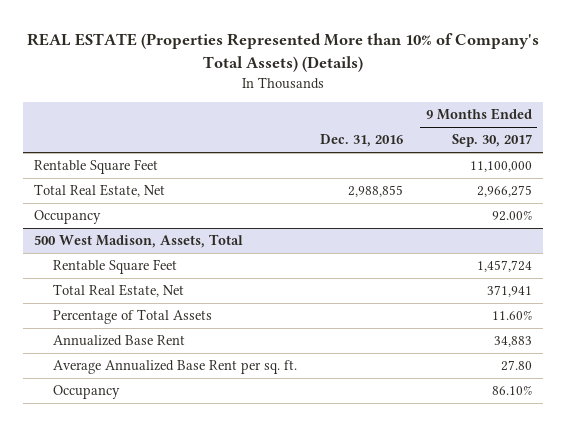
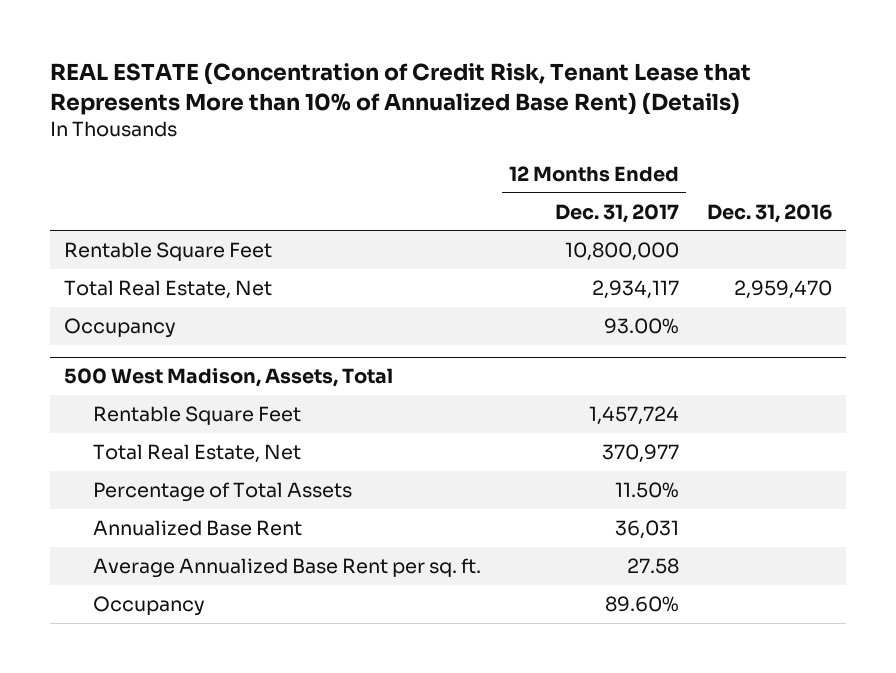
- REAL ESTATE (Properties Represented More than 10% of Company's Total Assets) (Details)
+ REAL ESTATE (Concentration of Credit Risk, Tenant Lease that Represents More than 10% of Annualized Base Rent) (Details)
- | Dec. 31, 2016 | 9 Months Ended Sep. 30, 2017
+ | 12 Months Ended Dec. 31, 2017 | Dec. 31, 2016
- Total Real Estate, Net | 2,988,855 | 2,966,275
+ Total Real Estate, Net | 2,934,117 | 2,959,470

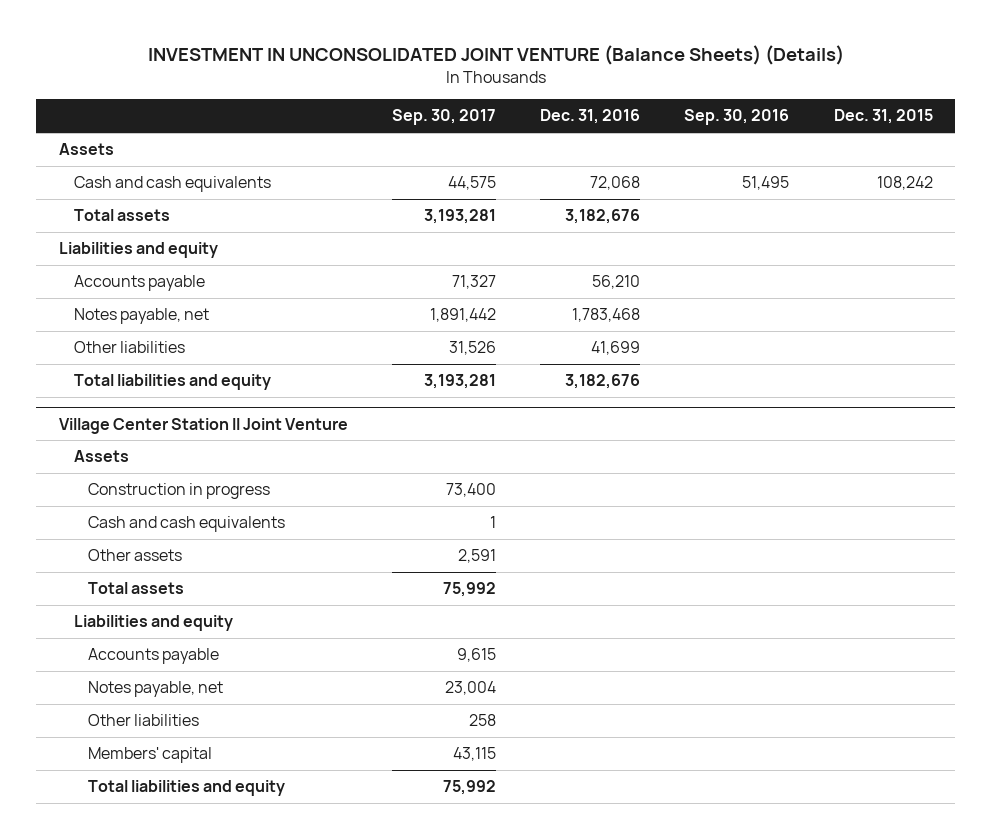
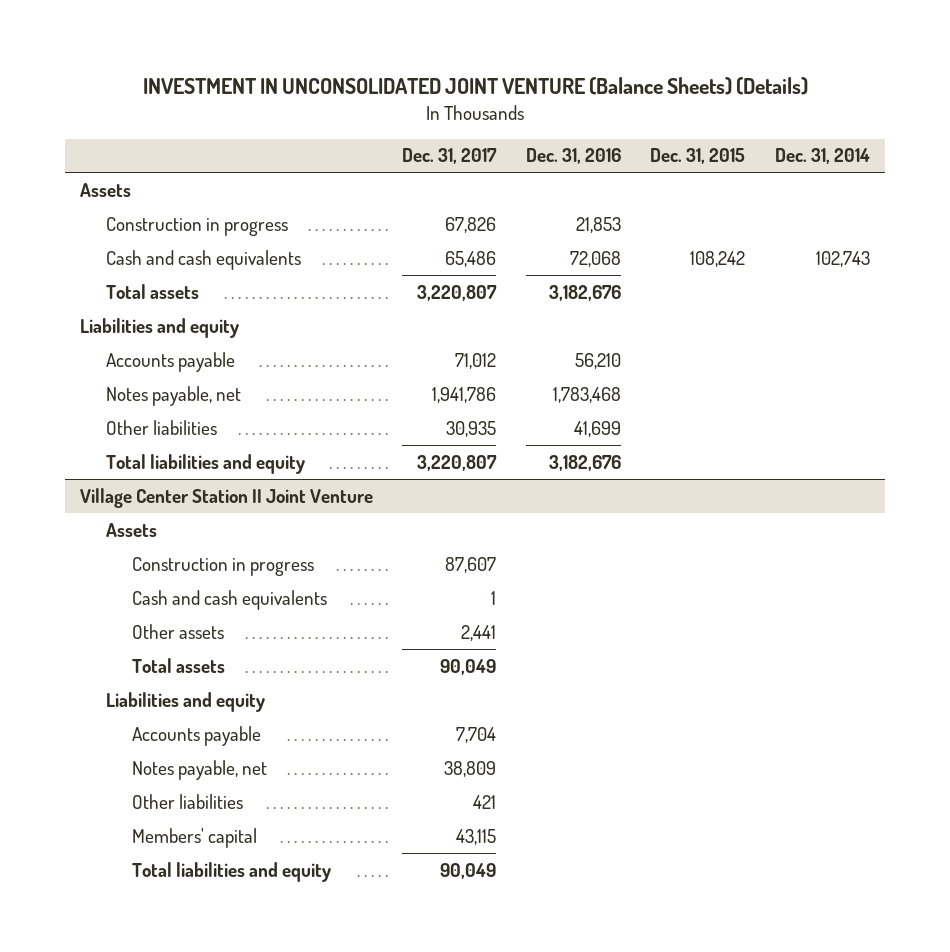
- | Sep. 30, 2017 | Dec. 31, 2016 | Sep. 30, 2016 | Dec. 31, 2015
+ | Dec. 31, 2017 | Dec. 31, 2016 | Dec. 31, 2015 | Dec. 31, 2014
+ Construction in progress | 67,826 | 21,853 | |

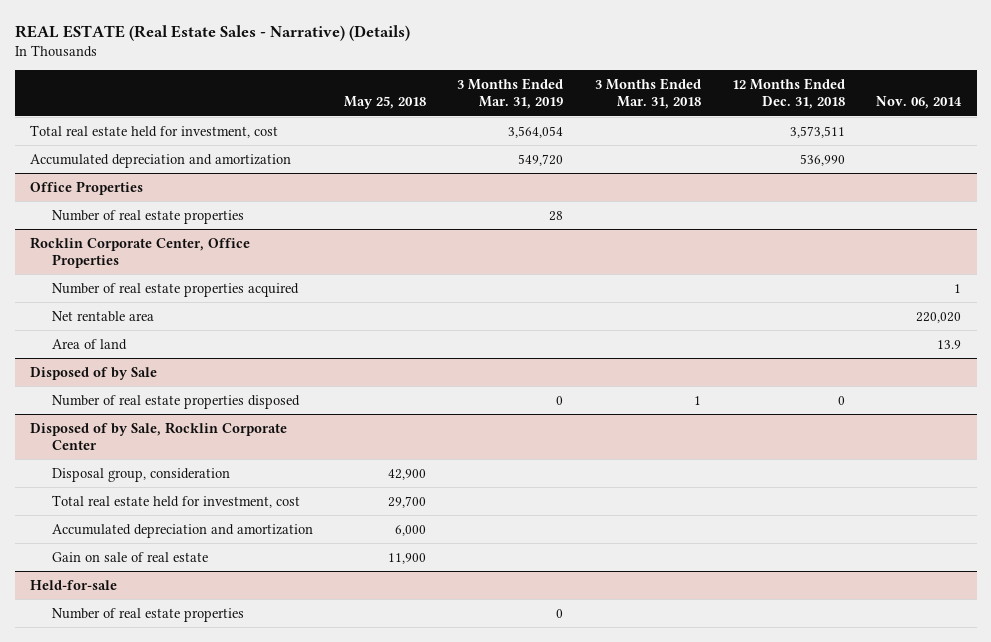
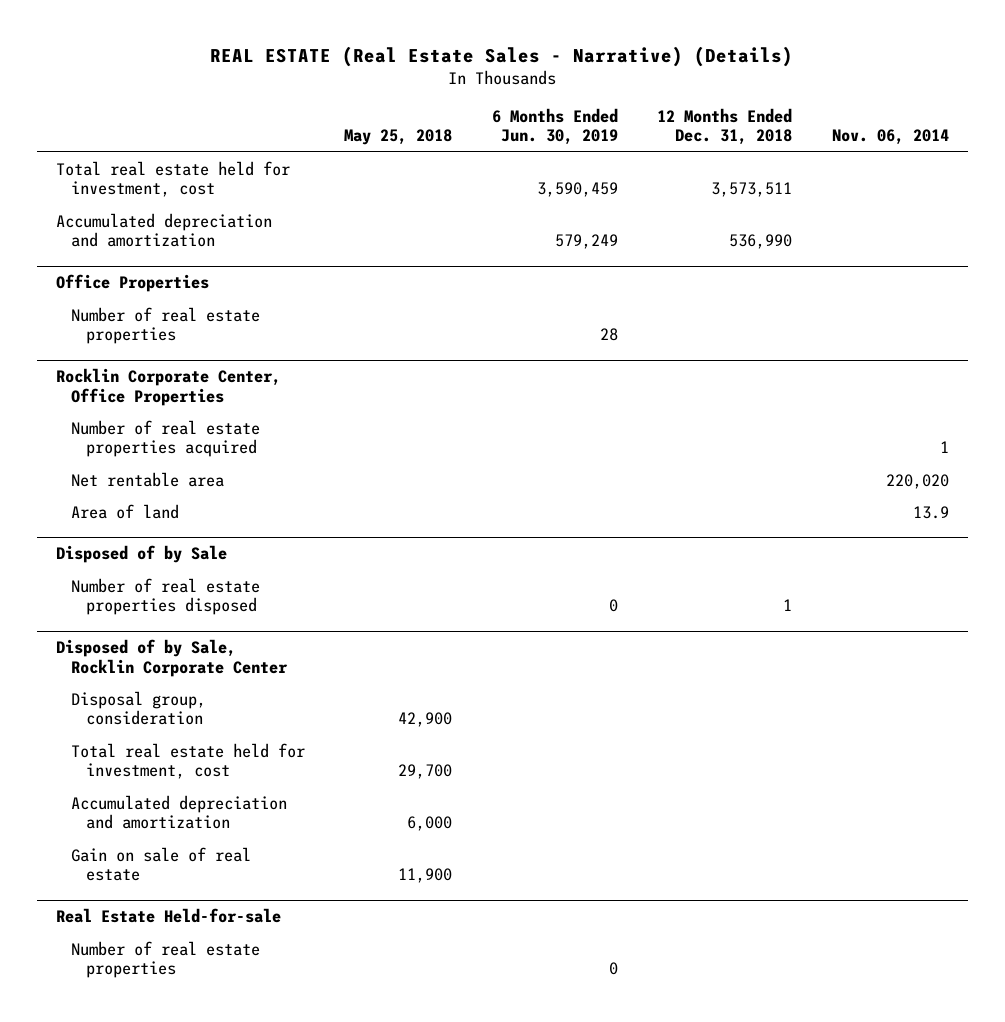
- | May 25, 2018 | 3 Months Ended Mar. 31, 2019 | 3 Months Ended Mar. 31, 2018 | 12 Months Ended Dec. 31, 2018 | Nov. 06, 2014
+ | May 25, 2018 | 6 Months Ended Jun. 30, 2019 | 12 Months Ended Dec. 31, 2018 | Nov. 06, 2014
@ Disposed of by Sale
- Number of real estate properties disposed | | 0 | 1 | 0 |
+ Number of real estate properties disposed | | 0 | 1 |
- Held-for-sale
+ Real Estate Held-for-sale

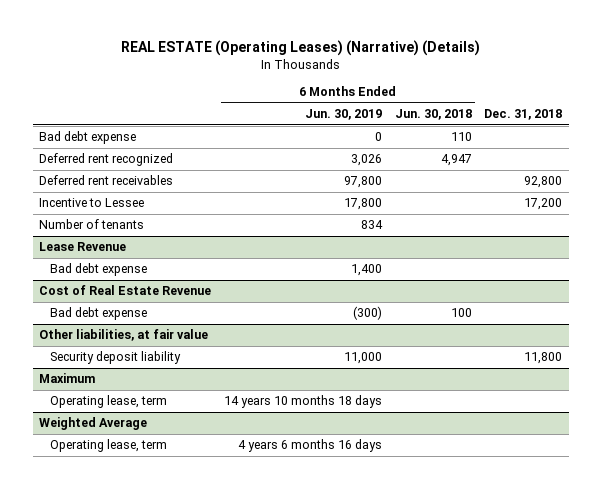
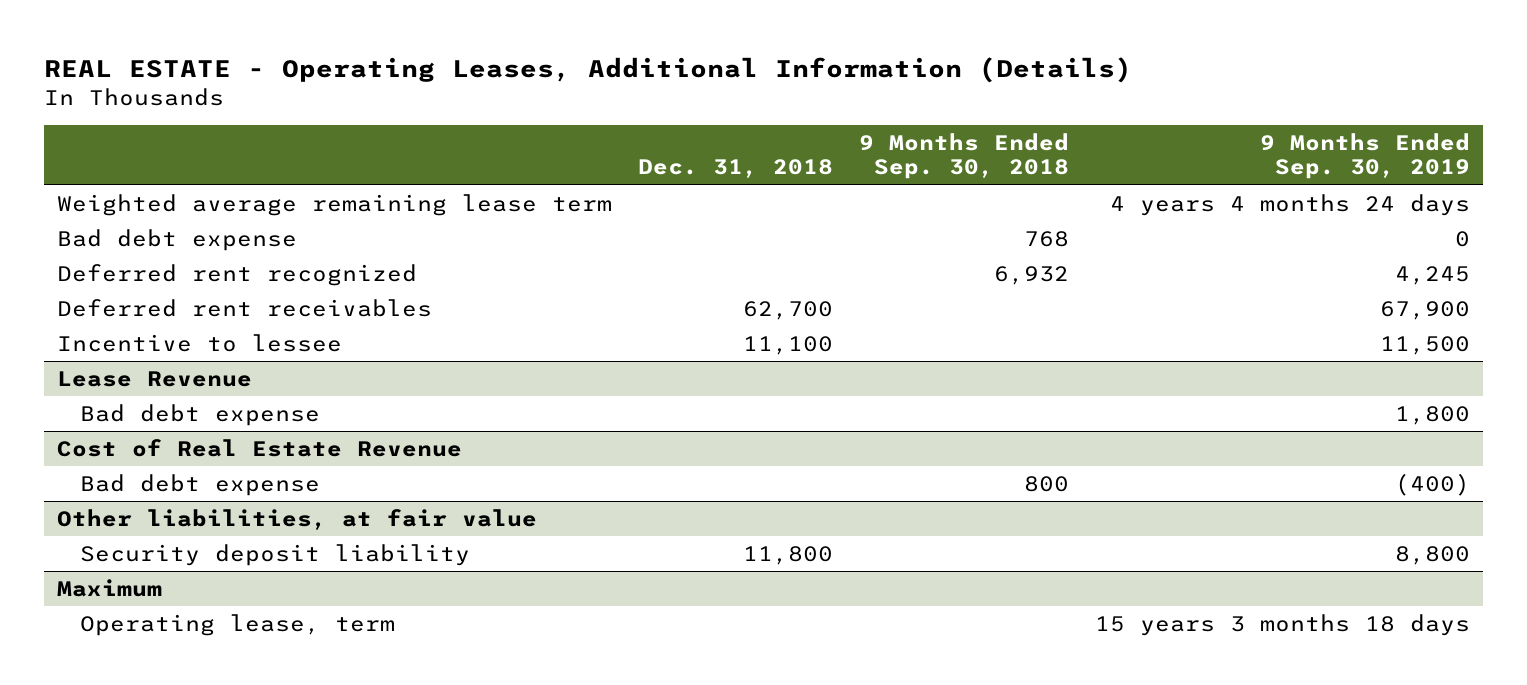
- REAL ESTATE (Operating Leases) (Narrative) (Details)
+ REAL ESTATE - Operating Leases, Additional Information (Details)
- | 6 Months Ended Jun. 30, 2019 | 6 Months Ended Jun. 30, 2018 | Dec. 31, 2018
+ | Dec. 31, 2018 | 9 Months Ended Sep. 30, 2018 | 9 Months Ended Sep. 30, 2019
+ Weighted average remaining lease term | | | 4 years 4 months 24 days
- Deferred rent receivables | 97,800 | | 92,800
- Incentive to Lessee | 17,800 | | 17,200
- Number of tenants | 834 | |
+ Deferred rent receivables | 62,700 | | 67,900
+ Incentive to lessee | 11,100 | | 11,500
- Weighted Average
- Operating lease, term | 4 years 6 months 16 days | |

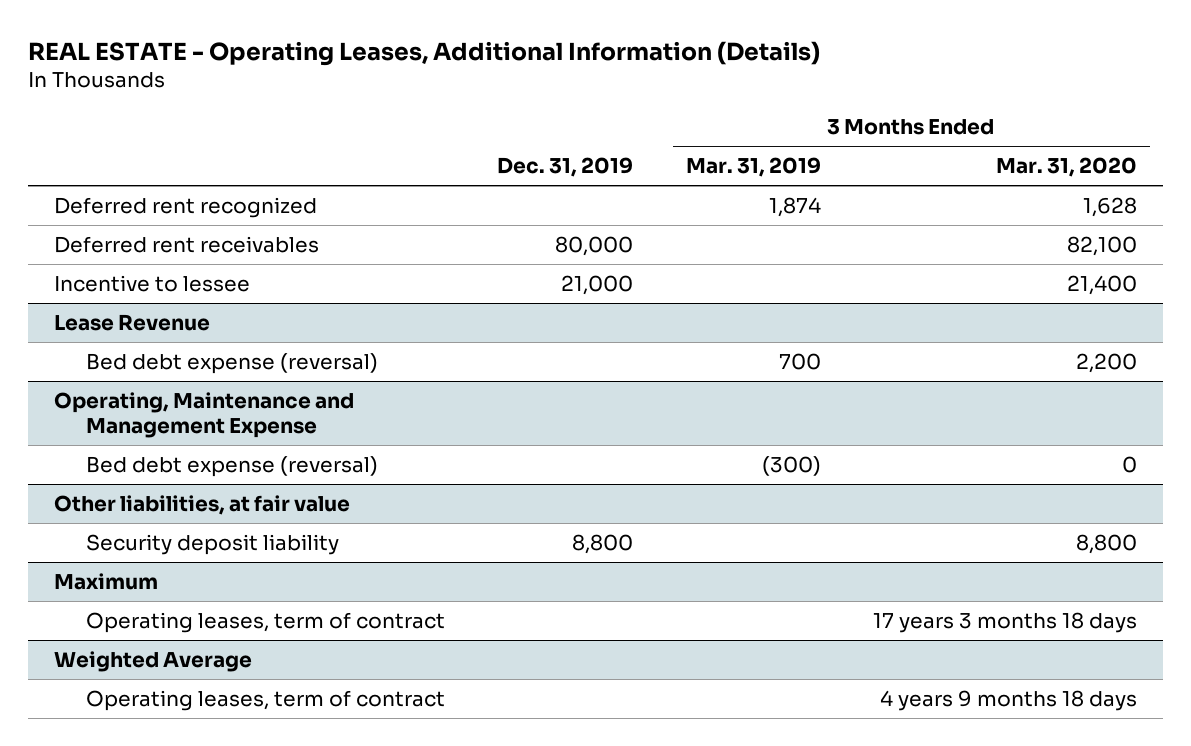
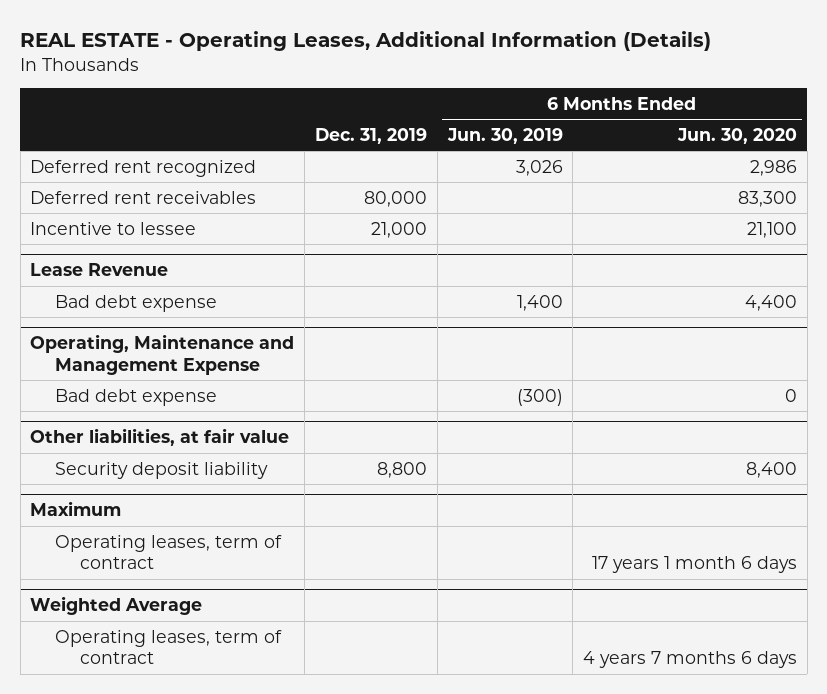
- | Dec. 31, 2019 | 3 Months Ended Mar. 31, 2019 | 3 Months Ended Mar. 31, 2020
+ | Dec. 31, 2019 | 6 Months Ended Jun. 30, 2019 | 6 Months Ended Jun. 30, 2020
@ Lease Revenue
- Bed debt expense (reversal) | | 700 | 2,200
+ Bad debt expense | | 1,400 | 4,400
@ Operating, Maintenance and Management Expense
- Bed debt expense (reversal) | | (300) | 0
+ Bad debt expense | | (300) | 0

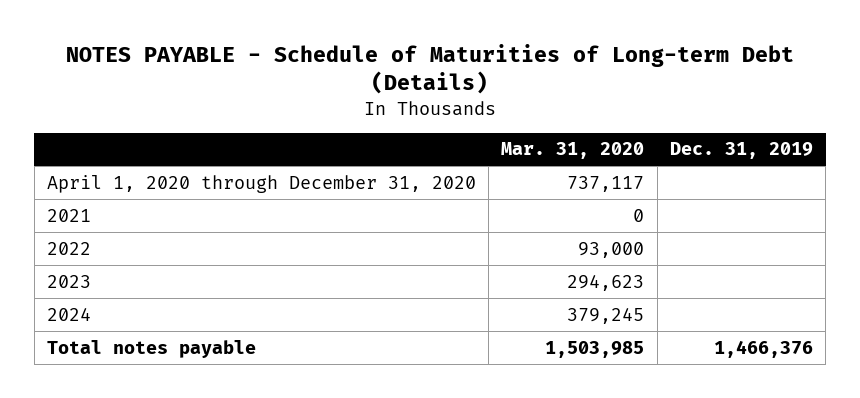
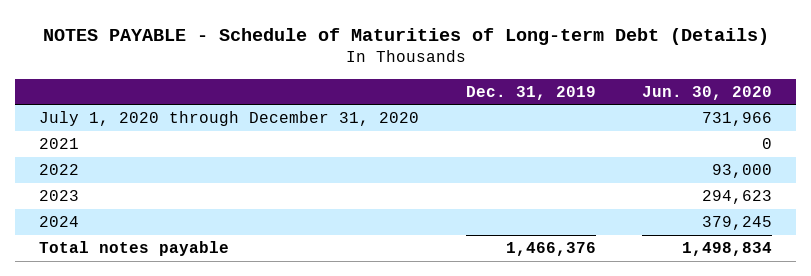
- | Mar. 31, 2020 | Dec. 31, 2019
+ | Dec. 31, 2019 | Jun. 30, 2020
- April 1, 2020 through December 31, 2020 | 737,117 |
+ July 1, 2020 through December 31, 2020 | | 731,966

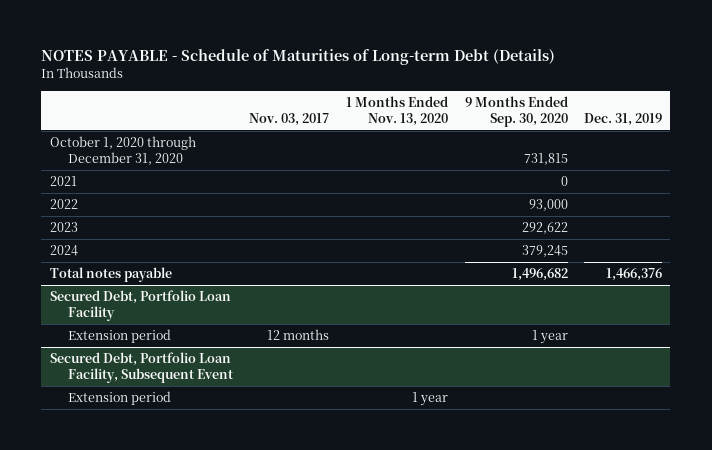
- | Dec. 31, 2019 | Jun. 30, 2020
+ | Nov. 03, 2017 | 1 Months Ended Nov. 13, 2020 | 9 Months Ended Sep. 30, 2020 | Dec. 31, 2019
- July 1, 2020 through December 31, 2020 | | 731,966
+ October 1, 2020 through December 31, 2020 | | | 731,815 |
+ Secured Debt, Portfolio Loan Facility
+ Extension period | 12 months | | 1 year |
+ Secured Debt, Portfolio Loan Facility, Subsequent Event
+ Extension period | | 1 year | |

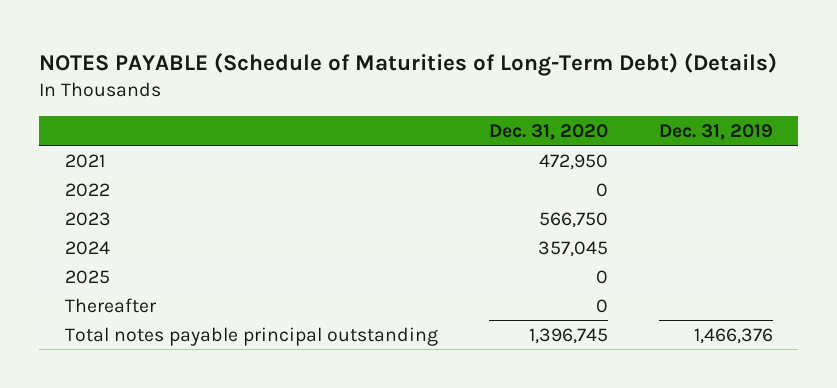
- NOTES PAYABLE - Schedule of Maturities of Long-term Debt (Details)
+ NOTES PAYABLE (Schedule of Maturities of Long-Term Debt) (Details)
- | Nov. 03, 2017 | 1 Months Ended Nov. 13, 2020 | 9 Months Ended Sep. 30, 2020 | Dec. 31, 2019
+ | Dec. 31, 2020 | Dec. 31, 2019
- October 1, 2020 through December 31, 2020 | | | 731,815 |
- Total notes payable | | | 1,496,682 | 1,466,376
- Secured Debt, Portfolio Loan Facility
- Extension period | 12 months | | 1 year |
- Secured Debt, Portfolio Loan Facility, Subsequent Event
- Extension period | | 1 year | |
+ 2025 | 0 |
+ Thereafter | 0 |
+ Total notes payable principal outstanding | 1,396,745 | 1,466,376

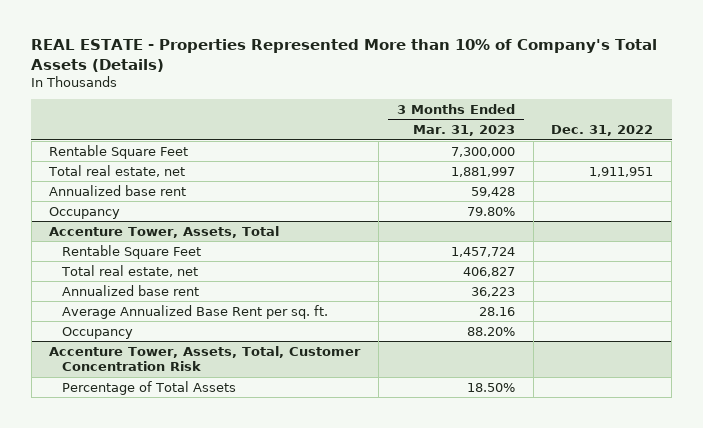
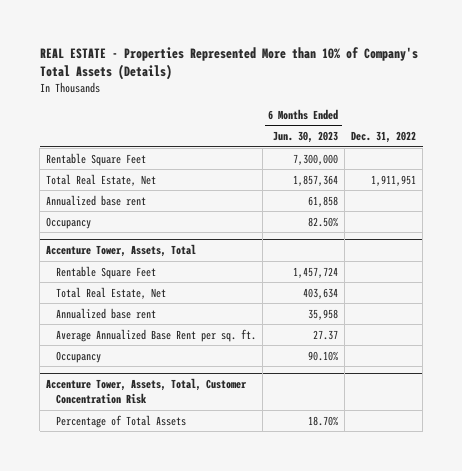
- | 3 Months Ended Mar. 31, 2023 | Dec. 31, 2022
+ | 6 Months Ended Jun. 30, 2023 | Dec. 31, 2022
- Total real estate, net | 1,881,997 | 1,911,951
+ Total Real Estate, Net | 1,857,364 | 1,911,951
@ Accenture Tower, Assets, Total
- Total real estate, net | 406,827 |
+ Total Real Estate, Net | 403,634 |

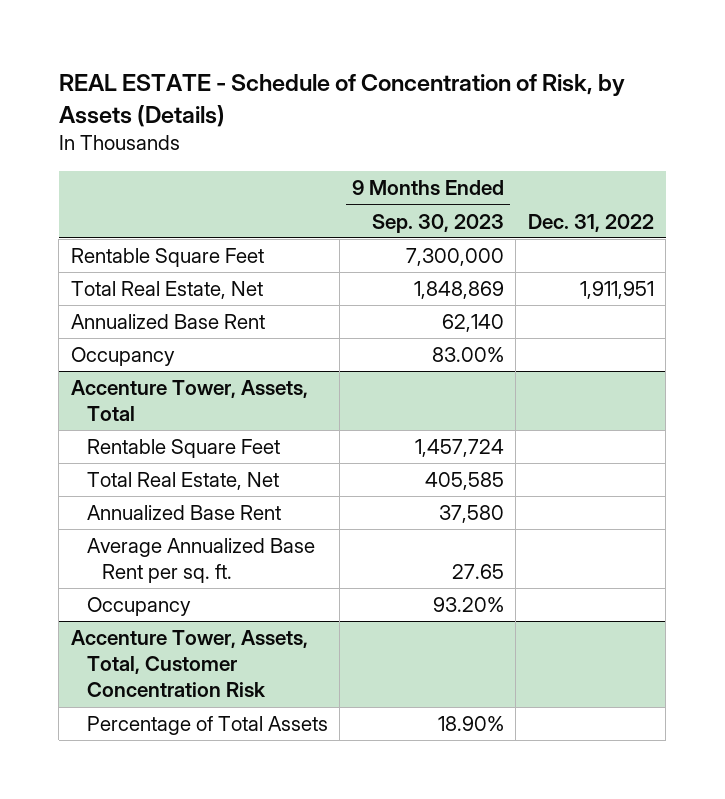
- REAL ESTATE - Properties Represented More than 10% of Company's Total Assets (Details)
+ REAL ESTATE - Schedule of Concentration of Risk, by Assets (Details)
- | 6 Months Ended Jun. 30, 2023 | Dec. 31, 2022
+ | 9 Months Ended Sep. 30, 2023 | Dec. 31, 2022
- Annualized base rent | 61,858 |
+ Annualized Base Rent | 62,140 |
@ Accenture Tower, Assets, Total
- Annualized base rent | 35,958 |
+ Annualized Base Rent | 37,580 |

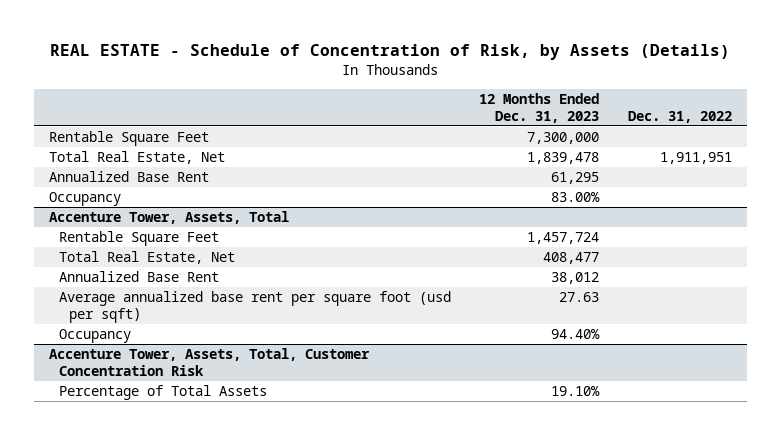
- | 9 Months Ended Sep. 30, 2023 | Dec. 31, 2022
+ | 12 Months Ended Dec. 31, 2023 | Dec. 31, 2022
@ Accenture Tower, Assets, Total
- Average Annualized Base Rent per sq. ft. | 27.65 |
+ Average annualized base rent per square foot (usd per sqft) | 27.63 |

